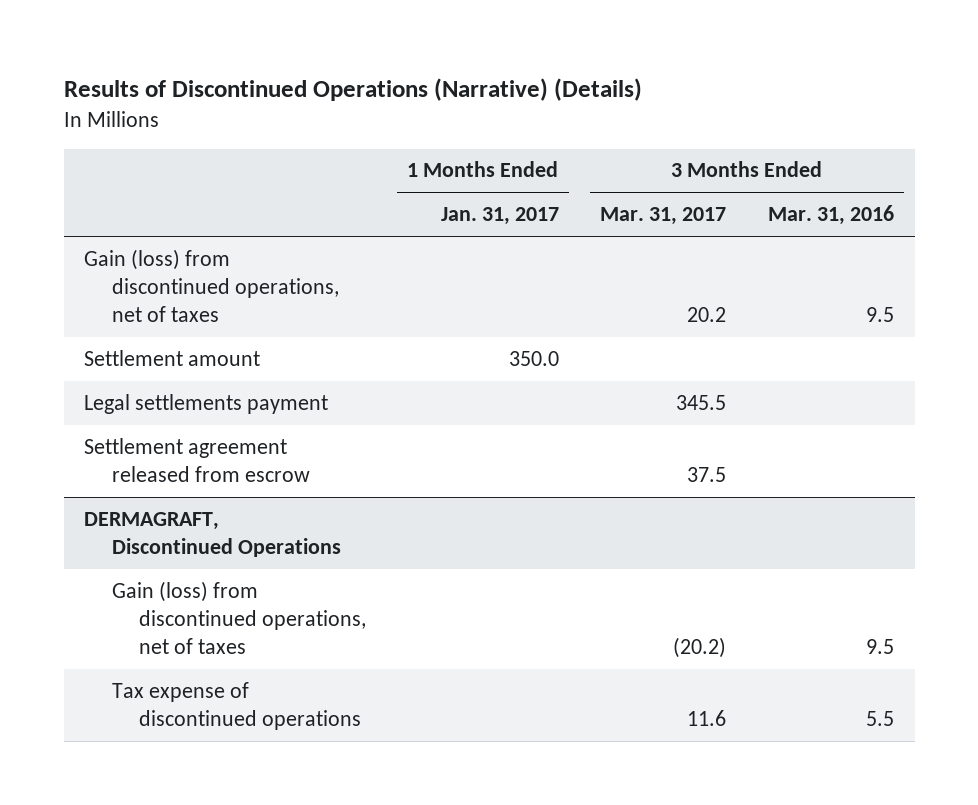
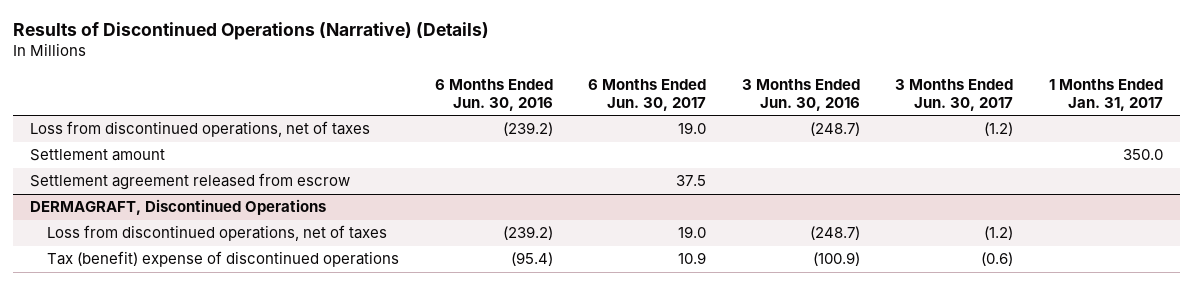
- | 1 Months Ended Jan. 31, 2017 | 3 Months Ended Mar. 31, 2017 | 3 Months Ended Mar. 31, 2016
+ | 6 Months Ended Jun. 30, 2016 | 6 Months Ended Jun. 30, 2017 | 3 Months Ended Jun. 30, 2016 | 3 Months Ended Jun. 30, 2017 | 1 Months Ended Jan. 31, 2017
- Gain (loss) from discontinued operations, net of taxes | | 20.2 | 9.5
+ Loss from discontinued operations, net of taxes | (239.2) | 19.0 | (248.7) | (1.2) |
- Legal settlements payment | | 345.5 |
@ DERMAGRAFT, Discontinued Operations
- Gain (loss) from discontinued operations, net of taxes | | (20.2) | 9.5
- Tax expense of discontinued operations | | 11.6 | 5.5
+ Loss from discontinued operations, net of taxes | (239.2) | 19.0 | (248.7) | (1.2) |
+ Tax (benefit) expense of discontinued operations | (95.4) | 10.9 | (100.9) | (0.6) |

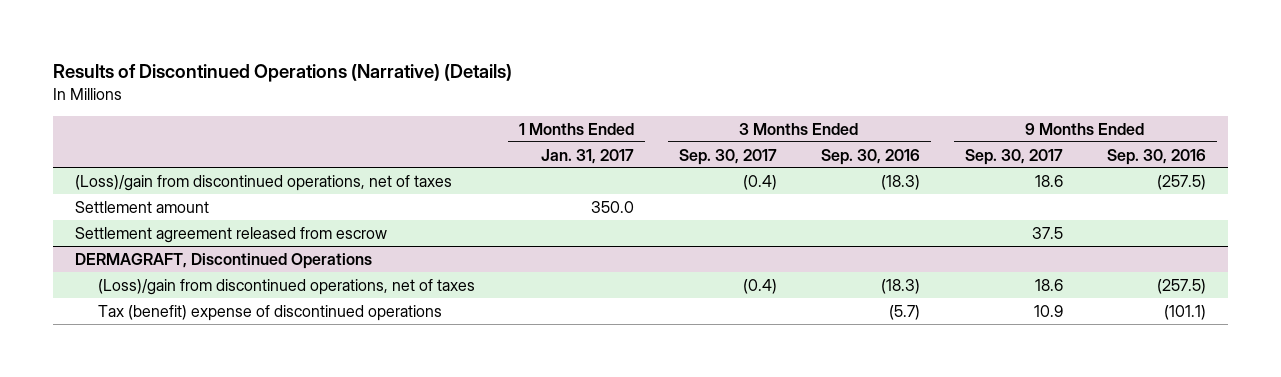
- | 6 Months Ended Jun. 30, 2016 | 6 Months Ended Jun. 30, 2017 | 3 Months Ended Jun. 30, 2016 | 3 Months Ended Jun. 30, 2017 | 1 Months Ended Jan. 31, 2017
+ | 1 Months Ended Jan. 31, 2017 | 3 Months Ended Sep. 30, 2017 | 3 Months Ended Sep. 30, 2016 | 9 Months Ended Sep. 30, 2017 | 9 Months Ended Sep. 30, 2016
- Loss from discontinued operations, net of taxes | (239.2) | 19.0 | (248.7) | (1.2) |
+ (Loss)/gain from discontinued operations, net of taxes | | (0.4) | (18.3) | 18.6 | (257.5)
@ DERMAGRAFT, Discontinued Operations
- Loss from discontinued operations, net of taxes | (239.2) | 19.0 | (248.7) | (1.2) |
+ (Loss)/gain from discontinued operations, net of taxes | | (0.4) | (18.3) | 18.6 | (257.5)

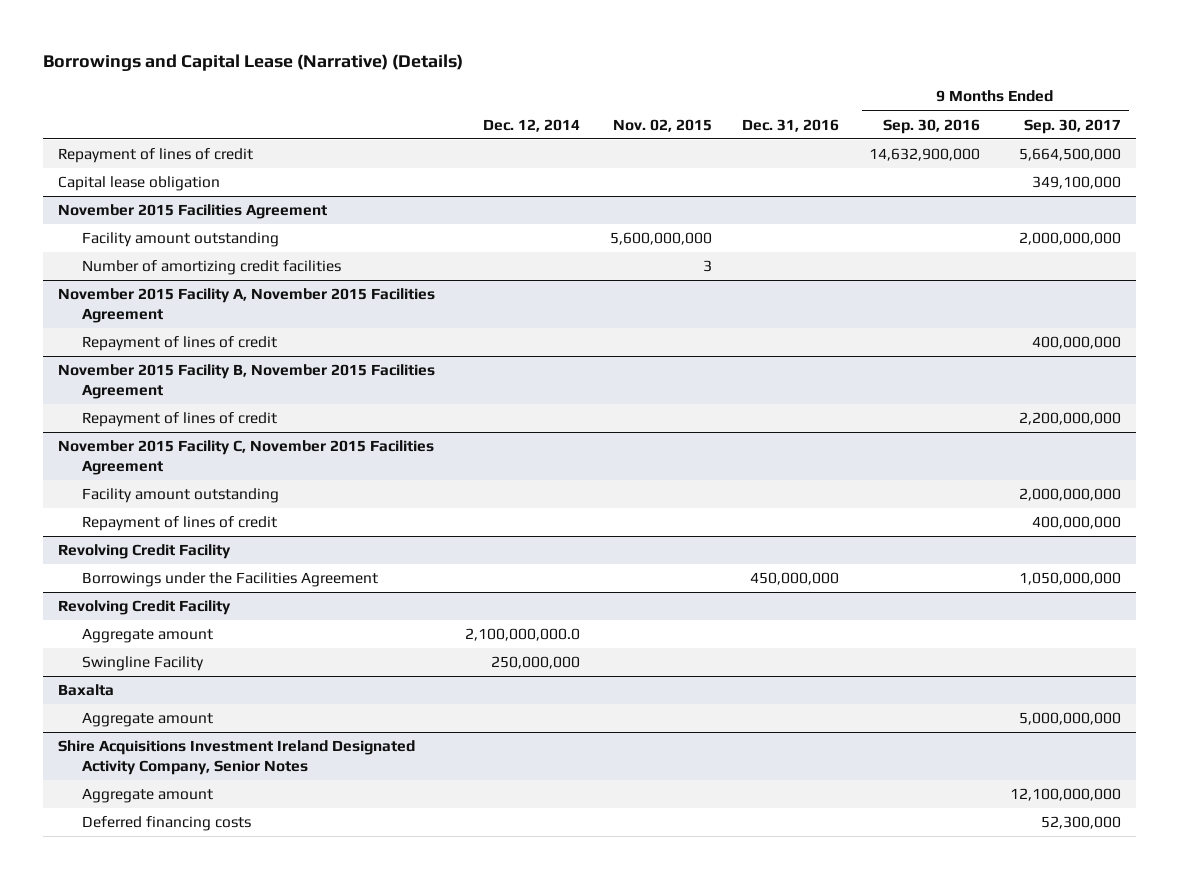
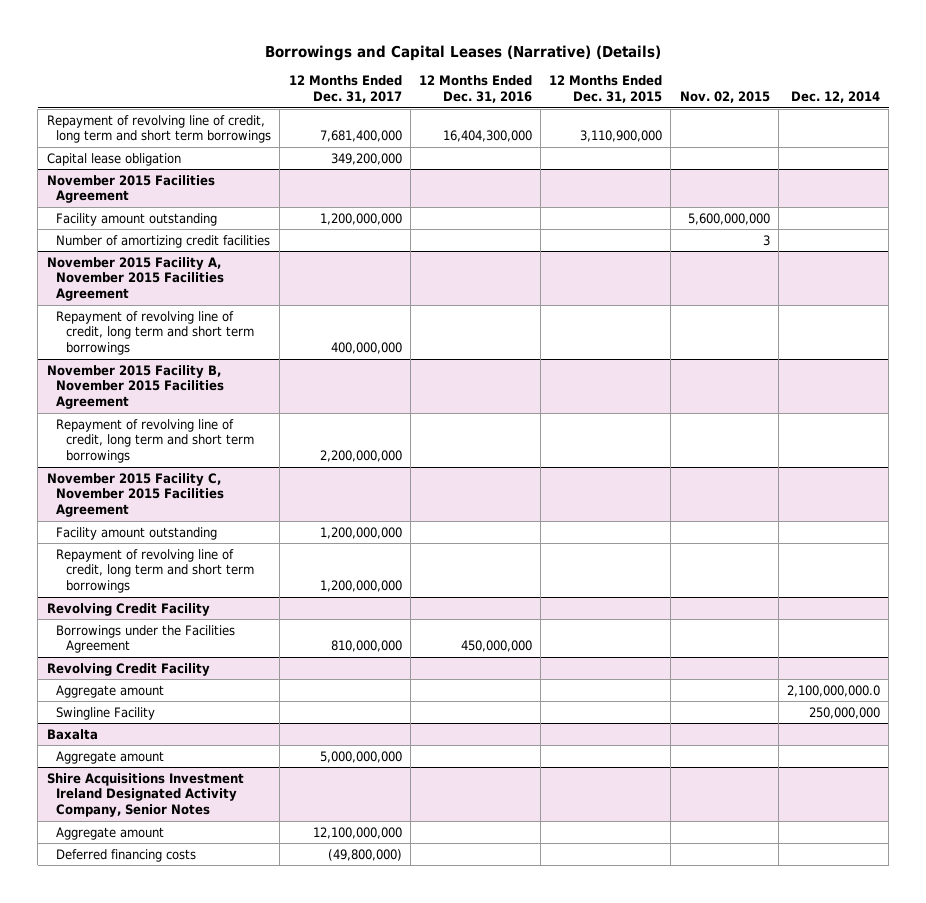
- Borrowings and Capital Lease (Narrative) (Details)
+ Borrowings and Capital Leases (Narrative) (Details)
- | Dec. 12, 2014 | Nov. 02, 2015 | Dec. 31, 2016 | 9 Months Ended Sep. 30, 2016 | 9 Months Ended Sep. 30, 2017
+ | 12 Months Ended Dec. 31, 2017 | 12 Months Ended Dec. 31, 2016 | 12 Months Ended Dec. 31, 2015 | Nov. 02, 2015 | Dec. 12, 2014
- Repayment of lines of credit | | | | 14,632,900,000 | 5,664,500,000
+ Repayment of revolving line of credit, long term and short term borrowings | 7,681,400,000 | 16,404,300,000 | 3,110,900,000 | |
@ November 2015 Facility A, November 2015 Facilities Agreement
- Repayment of lines of credit | | | | | 400,000,000
+ Repayment of revolving line of credit, long term and short term borrowings | 400,000,000 | | | |
@ November 2015 Facility B, November 2015 Facilities Agreement
- Repayment of lines of credit | | | | | 2,200,000,000
+ Repayment of revolving line of credit, long term and short term borrowings | 2,200,000,000 | | | |
@ November 2015 Facility C, November 2015 Facilities Agreement
- Repayment of lines of credit | | | | | 400,000,000
+ Repayment of revolving line of credit, long term and short term borrowings | 1,200,000,000 | | | |

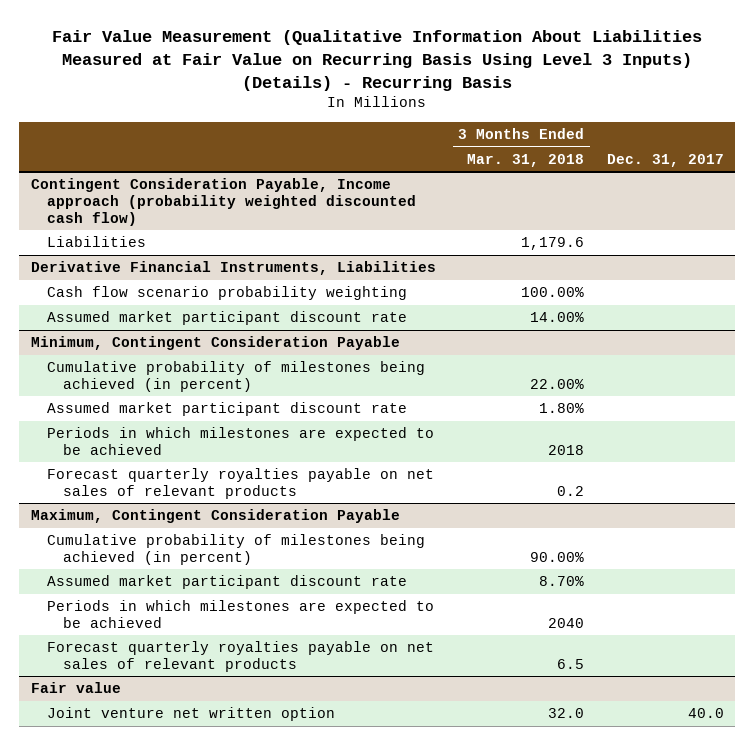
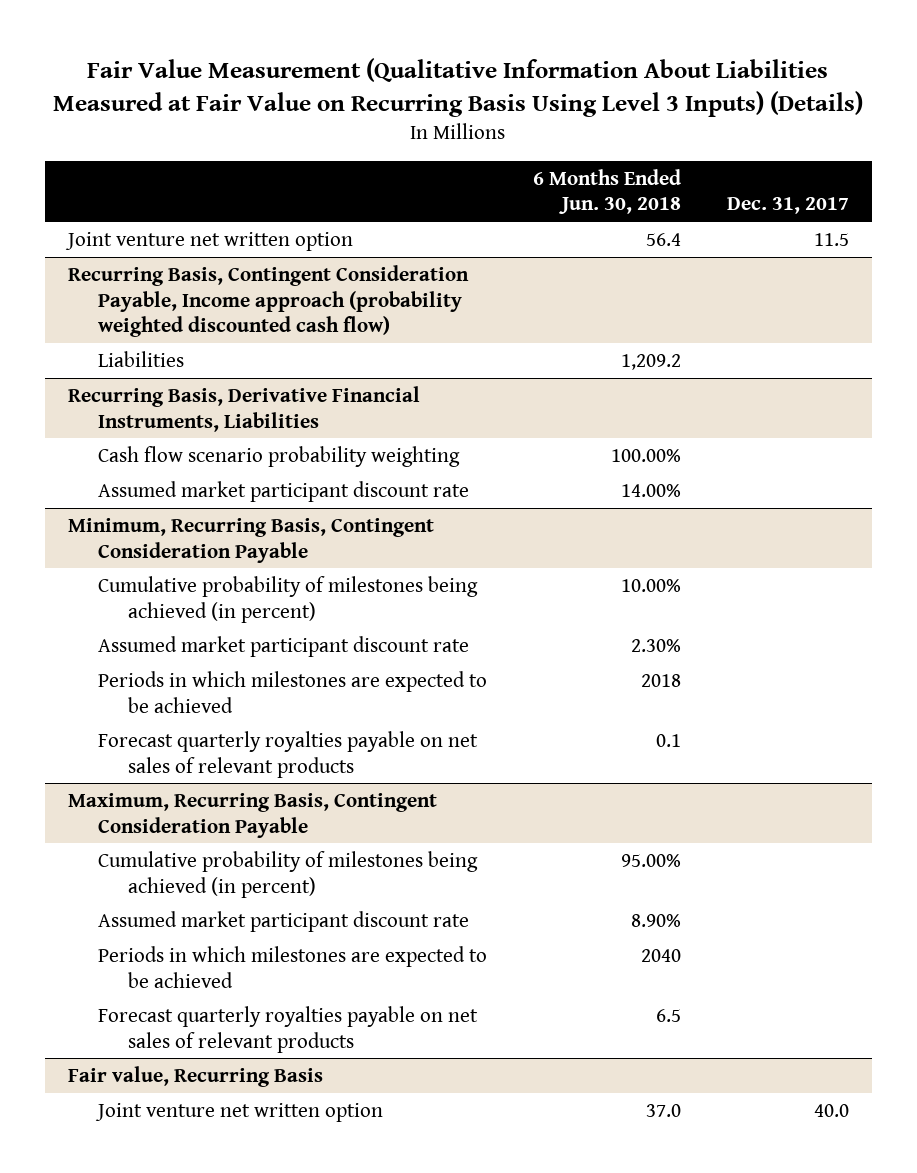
- Fair Value Measurement (Qualitative Information About Liabilities Measured at Fair Value on Recurring Basis Using Level 3 Inputs) (Details) - Recurring Basis
+ Fair Value Measurement (Qualitative Information About Liabilities Measured at Fair Value on Recurring Basis Using Level 3 Inputs) (Details)
- | 3 Months Ended Mar. 31, 2018 | Dec. 31, 2017
+ | 6 Months Ended Jun. 30, 2018 | Dec. 31, 2017
- Contingent Consideration Payable, Income approach (probability weighted discounted cash flow)
+ Joint venture net written option | 56.4 | 11.5
+ Recurring Basis, Contingent Consideration Payable, Income approach (probability weighted discounted cash flow)
- Derivative Financial Instruments, Liabilities
+ Recurring Basis, Derivative Financial Instruments, Liabilities
- Minimum, Contingent Consideration Payable
+ Minimum, Recurring Basis, Contingent Consideration Payable
- Maximum, Contingent Consideration Payable
+ Maximum, Recurring Basis, Contingent Consideration Payable
- Fair value
+ Fair value, Recurring Basis

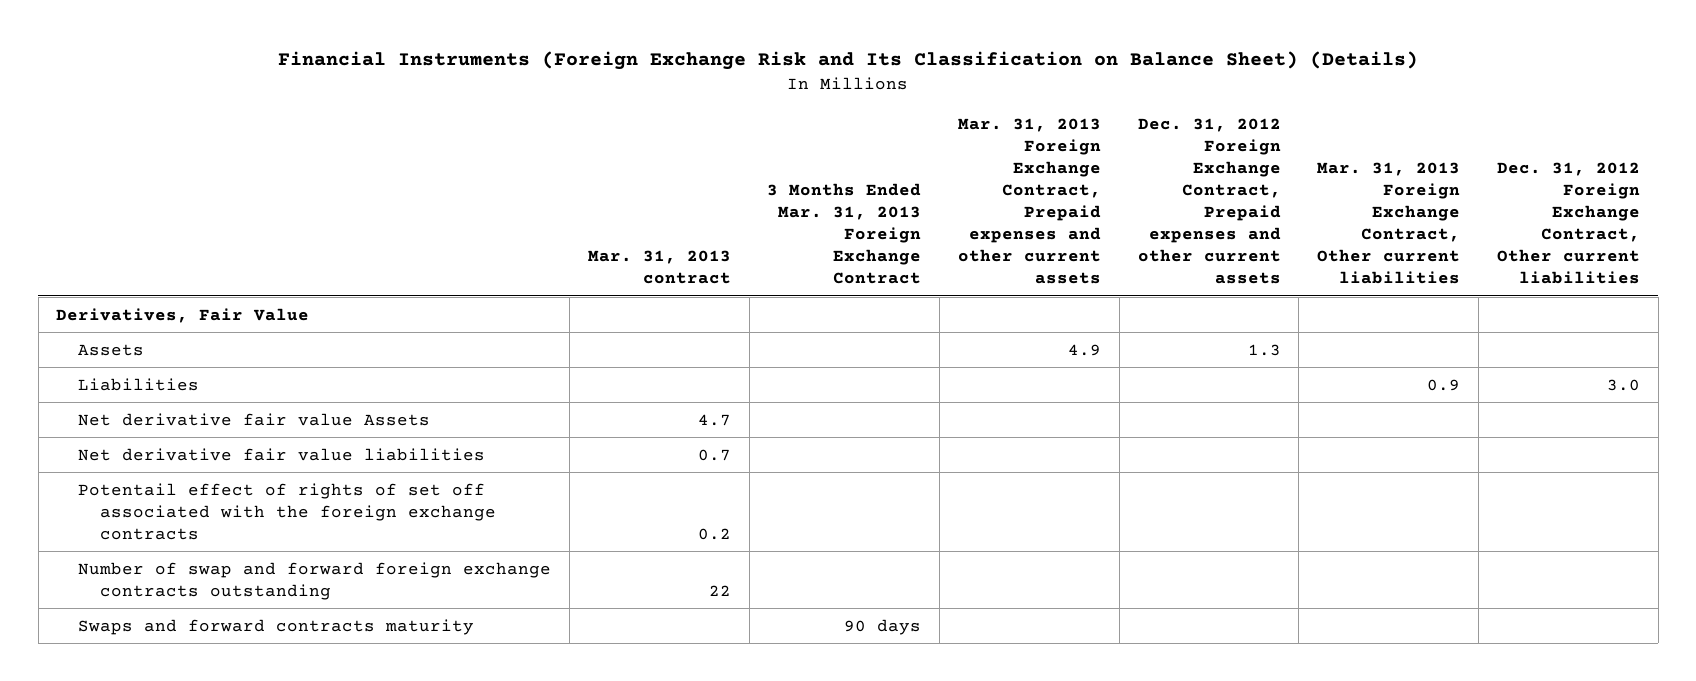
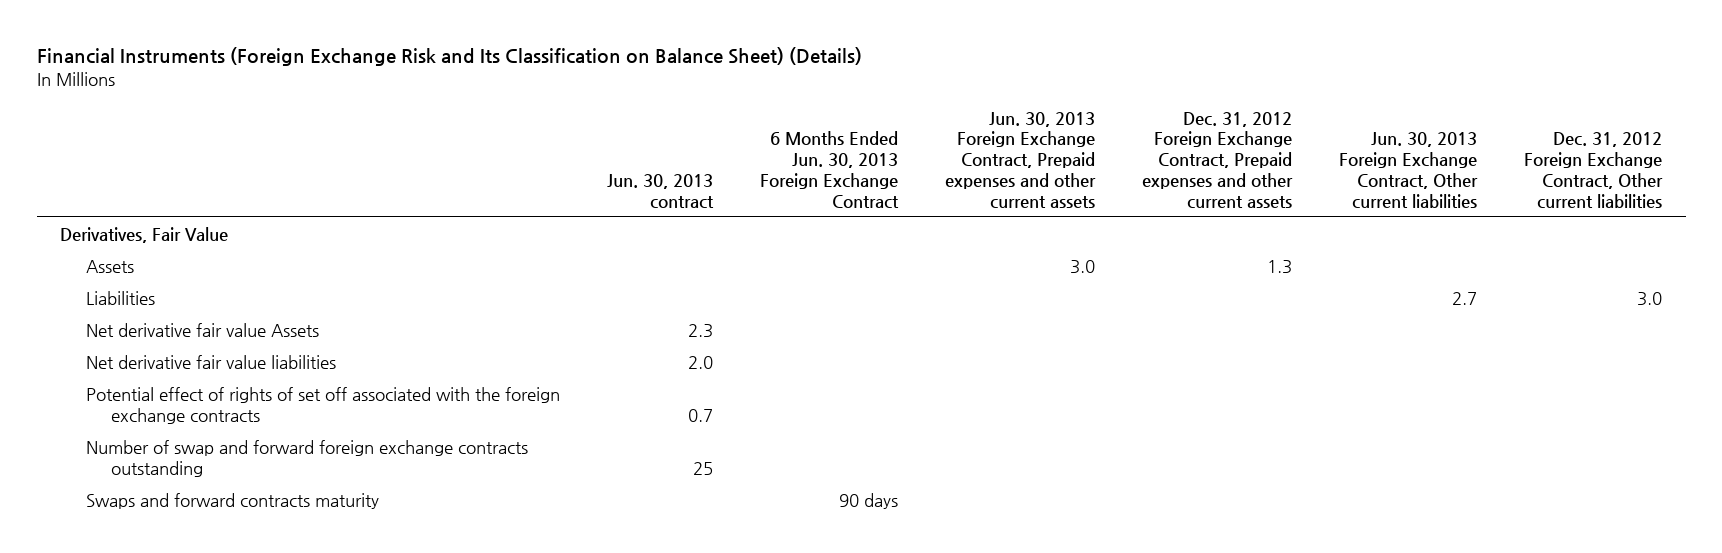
- | Mar. 31, 2013 contract | 3 Months Ended Mar. 31, 2013 Foreign Exchange Contract | Mar. 31, 2013 Foreign Exchange Contract, Prepaid expenses and other current assets | Dec. 31, 2012 Foreign Exchange Contract, Prepaid expenses and other current assets | Mar. 31, 2013 Foreign Exchange Contract, Other current liabilities | Dec. 31, 2012 Foreign Exchange Contract, Other current liabilities
+ | Jun. 30, 2013 contract | 6 Months Ended Jun. 30, 2013 Foreign Exchange Contract | Jun. 30, 2013 Foreign Exchange Contract, Prepaid expenses and other current assets | Dec. 31, 2012 Foreign Exchange Contract, Prepaid expenses and other current assets | Jun. 30, 2013 Foreign Exchange Contract, Other current liabilities | Dec. 31, 2012 Foreign Exchange Contract, Other current liabilities
- Potentail effect of rights of set off associated with the foreign exchange contracts | 0.2 | | | | |
+ Potential effect of rights of set off associated with the foreign exchange contracts | 0.7 | | | | |

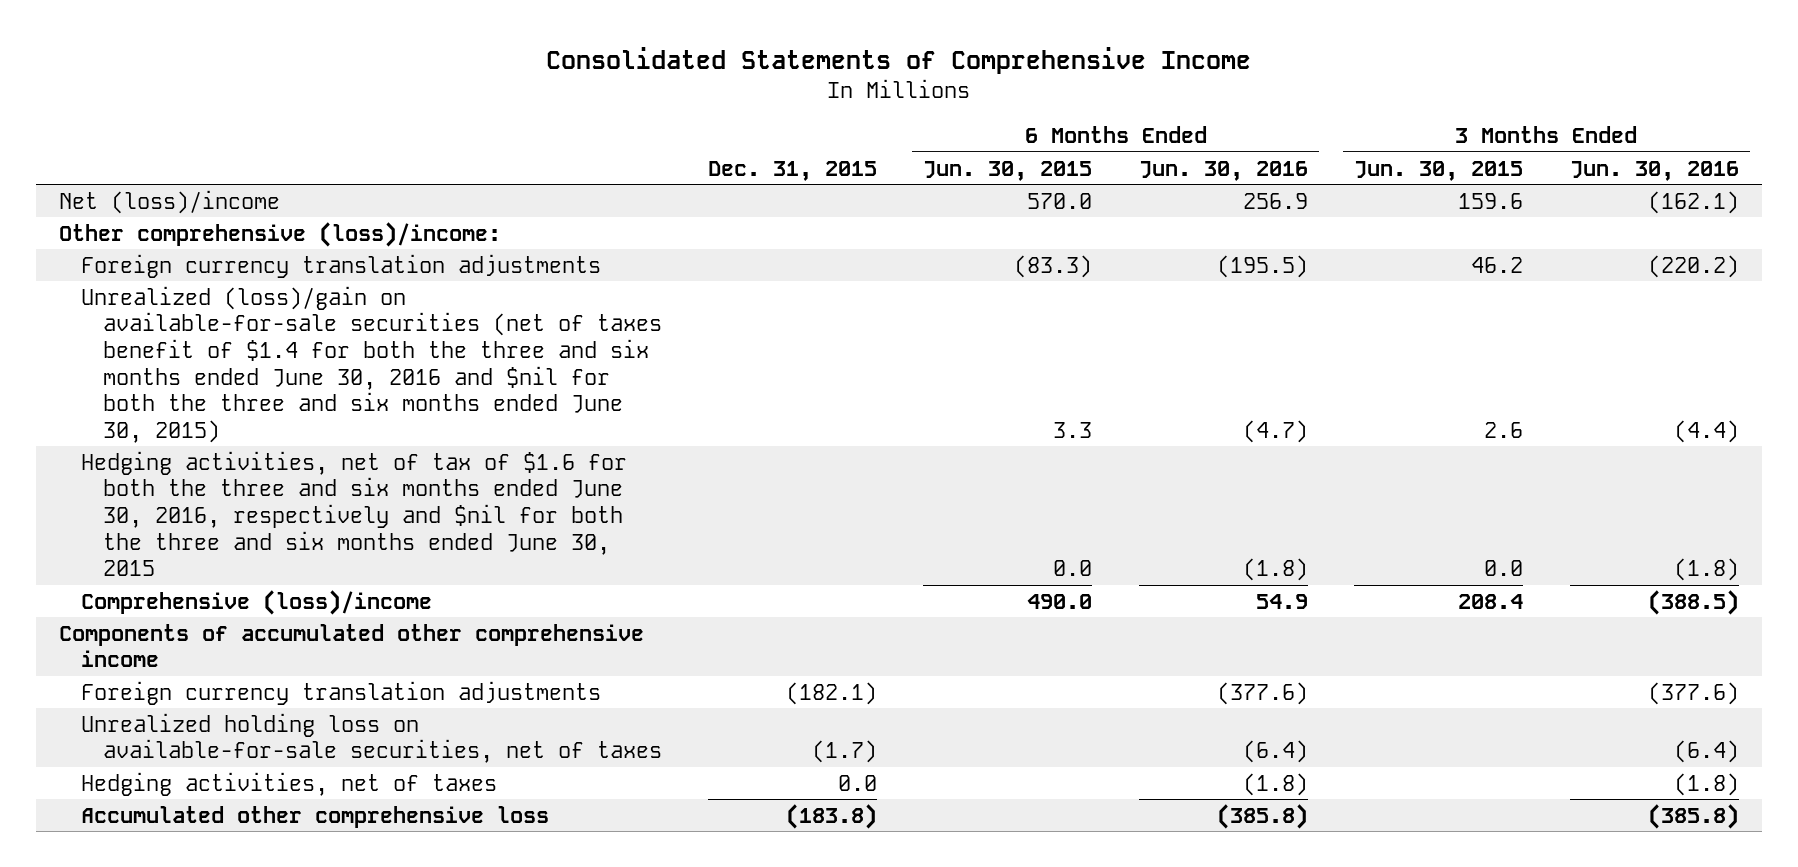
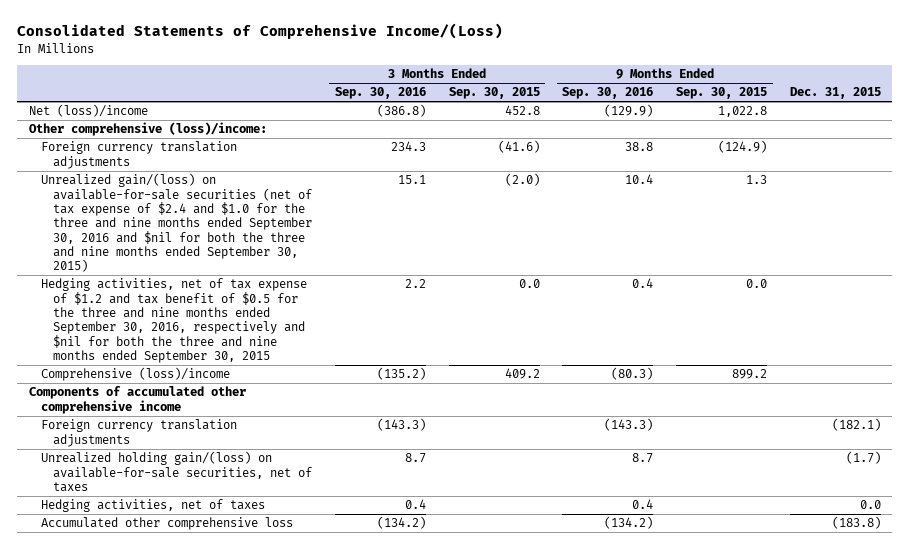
- Consolidated Statements of Comprehensive Income
+ Consolidated Statements of Comprehensive Income/(Loss)
- | Dec. 31, 2015 | 6 Months Ended Jun. 30, 2015 | 6 Months Ended Jun. 30, 2016 | 3 Months Ended Jun. 30, 2015 | 3 Months Ended Jun. 30, 2016
+ | 3 Months Ended Sep. 30, 2016 | 3 Months Ended Sep. 30, 2015 | 9 Months Ended Sep. 30, 2016 | 9 Months Ended Sep. 30, 2015 | Dec. 31, 2015
- Unrealized (loss)/gain on available-for-sale securities (net of taxes benefit of $1.4 for both the three and six months ended June 30, 2016 and $nil for both the three and six months ended June 30, 2015) | | 3.3 | (4.7) | 2.6 | (4.4)
- Hedging activities, net of tax of $1.6 for both the three and six months ended June 30, 2016, respectively and $nil for both the three and six months ended June 30, 2015 | | 0.0 | (1.8) | 0.0 | (1.8)
+ Unrealized gain/(loss) on available-for-sale securities (net of tax expense of $2.4 and $1.0 for the three and nine months ended September 30, 2016 and $nil for both the three and nine months ended September 30, 2015) | 15.1 | (2.0) | 10.4 | 1.3 |
+ Hedging activities, net of tax expense of $1.2 and tax benefit of $0.5 for the three and nine months ended September 30, 2016, respectively and $nil for both the three and nine months ended September 30, 2015 | 2.2 | 0.0 | 0.4 | 0.0 |
- Unrealized holding loss on available-for-sale securities, net of taxes | (1.7) | | (6.4) | | (6.4)
+ Unrealized holding gain/(loss) on available-for-sale securities, net of taxes | 8.7 | | 8.7 | | (1.7)

